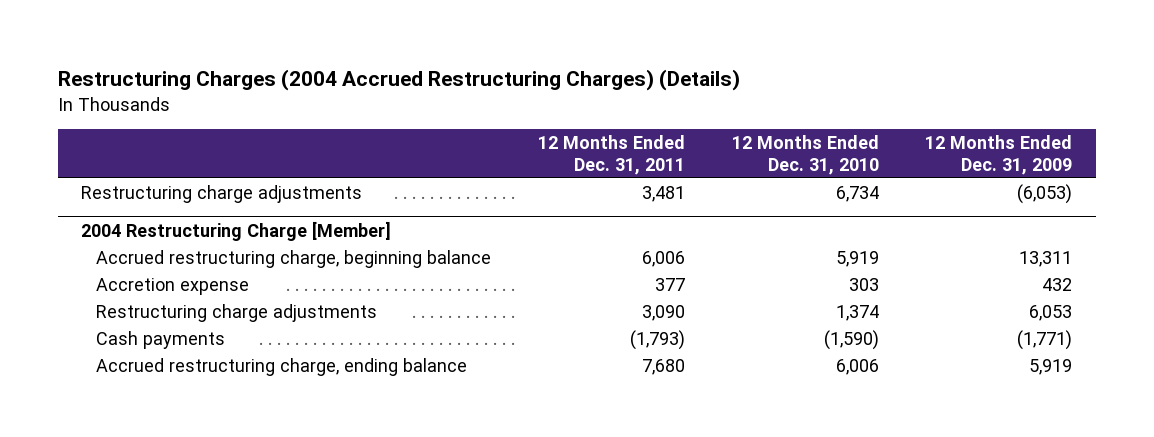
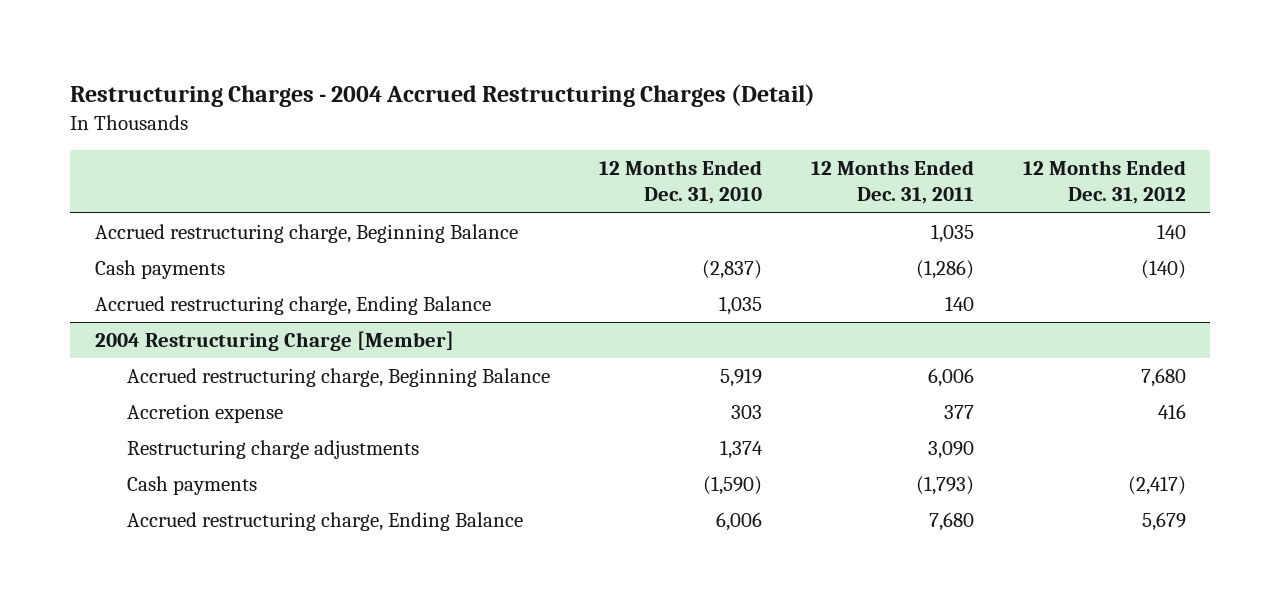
- Restructuring Charges (2004 Accrued Restructuring Charges) (Details)
+ Restructuring Charges - 2004 Accrued Restructuring Charges (Detail)
- | 12 Months Ended Dec. 31, 2011 | 12 Months Ended Dec. 31, 2010 | 12 Months Ended Dec. 31, 2009
+ | 12 Months Ended Dec. 31, 2010 | 12 Months Ended Dec. 31, 2011 | 12 Months Ended Dec. 31, 2012
- Restructuring charge adjustments | 3,481 | 6,734 | (6,053)
+ Accrued restructuring charge, Beginning Balance | | 1,035 | 140
+ Cash payments | (2,837) | (1,286) | (140)
+ Accrued restructuring charge, Ending Balance | 1,035 | 140 |
@ 2004 Restructuring Charge [Member]
- Accrued restructuring charge, beginning balance | 6,006 | 5,919 | 13,311
+ Accrued restructuring charge, Beginning Balance | 5,919 | 6,006 | 7,680
- Accrued restructuring charge, ending balance | 7,680 | 6,006 | 5,919
+ Accrued restructuring charge, Ending Balance | 6,006 | 7,680 | 5,679

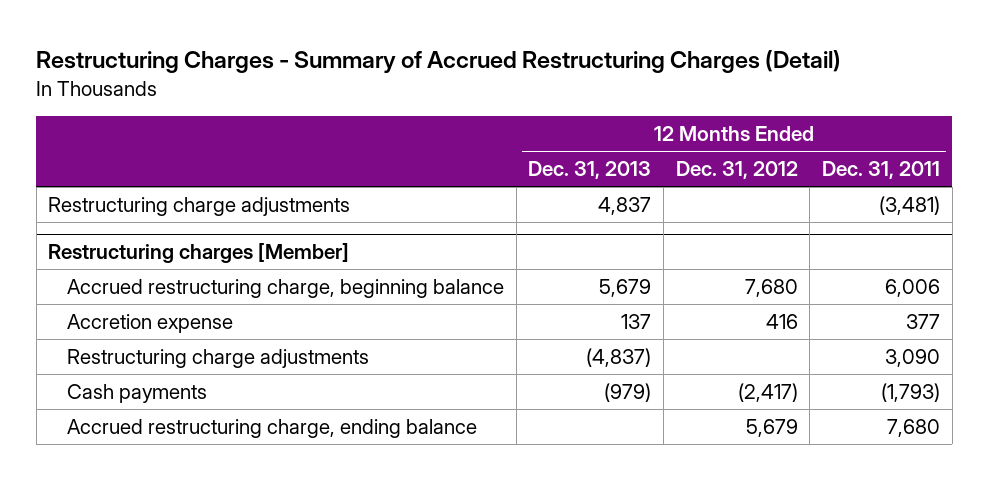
- Restructuring Charges - 2004 Accrued Restructuring Charges (Detail)
+ Restructuring Charges - Summary of Accrued Restructuring Charges (Detail)
- | 12 Months Ended Dec. 31, 2010 | 12 Months Ended Dec. 31, 2011 | 12 Months Ended Dec. 31, 2012
+ | 12 Months Ended Dec. 31, 2013 | 12 Months Ended Dec. 31, 2012 | 12 Months Ended Dec. 31, 2011
- Accrued restructuring charge, Beginning Balance | | 1,035 | 140
- Cash payments | (2,837) | (1,286) | (140)
- Accrued restructuring charge, Ending Balance | 1,035 | 140 |
- 2004 Restructuring Charge [Member]
- Accrued restructuring charge, Beginning Balance | 5,919 | 6,006 | 7,680
+ Restructuring charge adjustments | 4,837 | | (3,481)
+ Restructuring charges [Member]
+ Accrued restructuring charge, beginning balance | 5,679 | 7,680 | 6,006
- Accrued restructuring charge, Ending Balance | 6,006 | 7,680 | 5,679
+ Accrued restructuring charge, ending balance | | 5,679 | 7,680

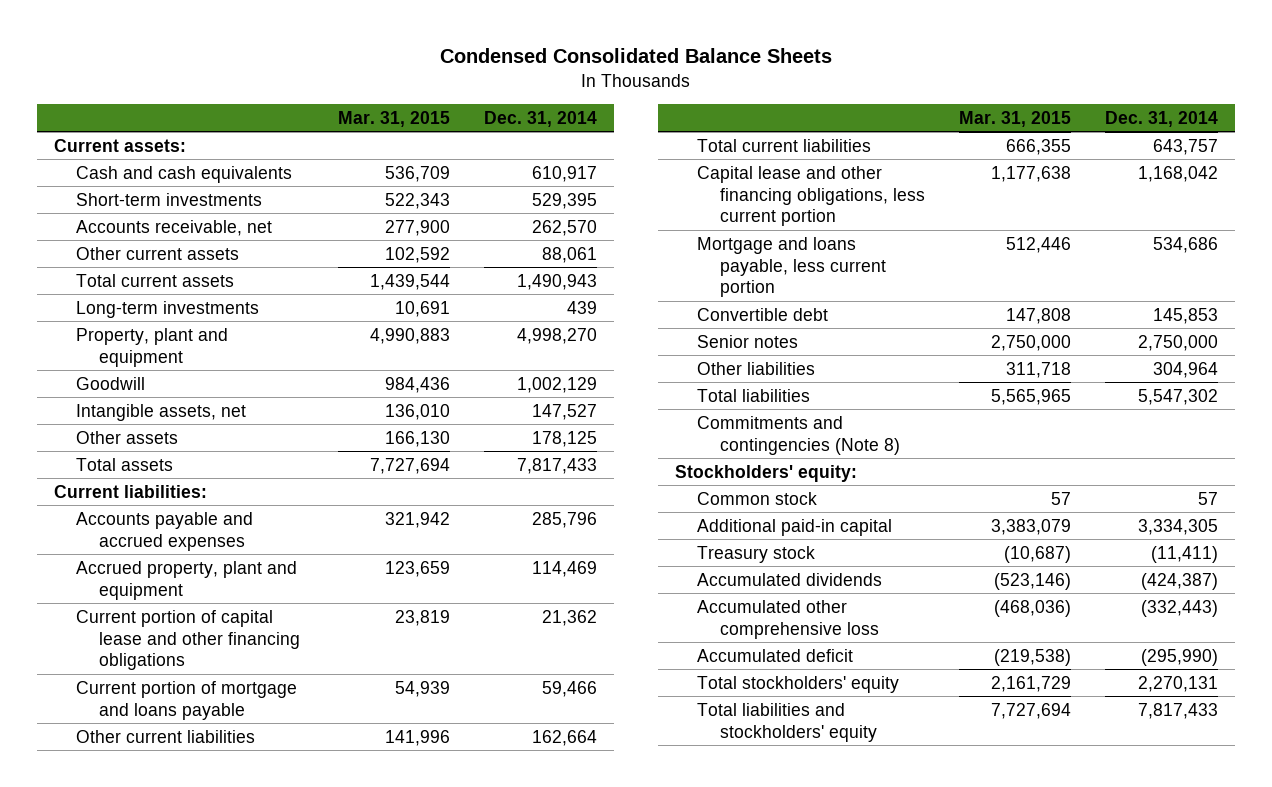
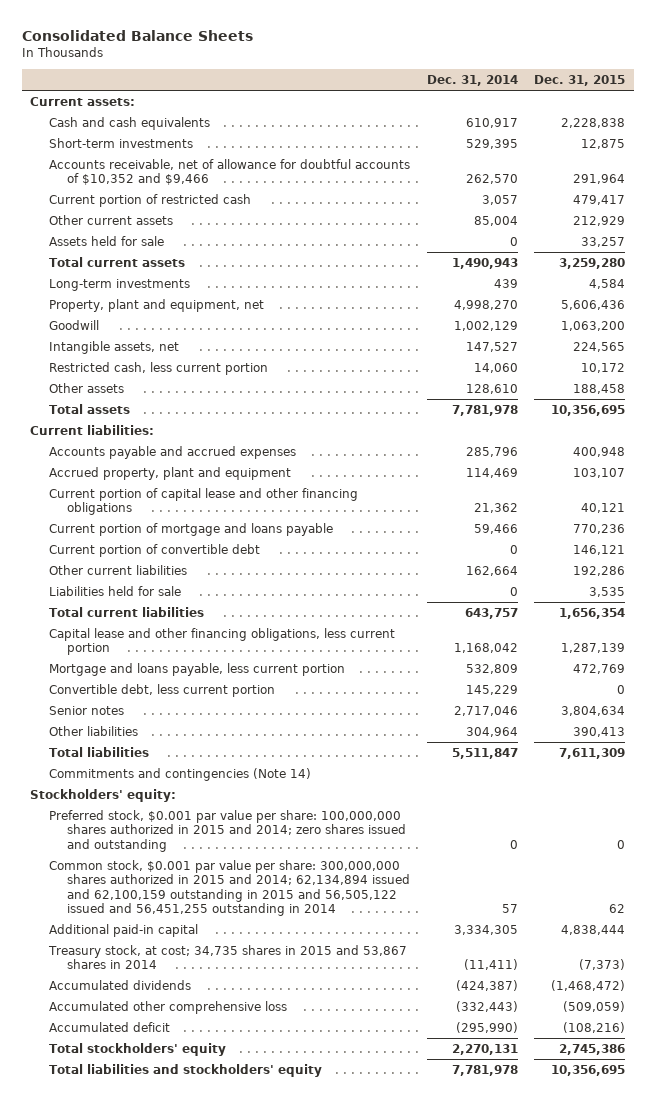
- Condensed Consolidated Balance Sheets
+ Consolidated Balance Sheets
- | Mar. 31, 2015 | Dec. 31, 2014
+ | Dec. 31, 2014 | Dec. 31, 2015
- Accounts receivable, net | 277,900 | 262,570
- Other current assets | 102,592 | 88,061
+ Accounts receivable, net of allowance for doubtful accounts of $10,352 and $9,466 | 262,570 | 291,964
+ Current portion of restricted cash | 3,057 | 479,417
+ Other current assets | 85,004 | 212,929
+ Assets held for sale | 0 | 33,257
- Property, plant and equipment | 4,990,883 | 4,998,270
+ Property, plant and equipment, net | 4,998,270 | 5,606,436
- Other assets | 166,130 | 178,125
- Total assets | 7,727,694 | 7,817,433
+ Restricted cash, less current portion | 14,060 | 10,172
+ Other assets | 128,610 | 188,458
+ Total assets | 7,781,978 | 10,356,695
+ Current portion of convertible debt | 0 | 146,121
+ Liabilities held for sale | 0 | 3,535
- Mortgage and loans payable, less current portion | 512,446 | 534,686
- Convertible debt | 147,808 | 145,853
- Senior notes | 2,750,000 | 2,750,000
+ Mortgage and loans payable, less current portion | 532,809 | 472,769
+ Convertible debt, less current portion | 145,229 | 0
+ Senior notes | 2,717,046 | 3,804,634
- Total liabilities | 5,565,965 | 5,547,302
- Commitments and contingencies (Note 8)
+ Total liabilities | 5,511,847 | 7,611,309
+ Commitments and contingencies (Note 14)
- Common stock | 57 | 57
+ Preferred stock, $0.001 par value per share: 100,000,000 shares authorized in 2015 and 2014; zero shares issued and outstanding | 0 | 0
+ Common stock, $0.001 par value per share: 300,000,000 shares authorized in 2015 and 2014; 62,134,894 issued and 62,100,159 outstanding in 2015 and 56,505,122 issued and 56,451,255 outstanding in 2014 | 57 | 62
- Treasury stock | (10,687) | (11,411)
+ Treasury stock, at cost; 34,735 shares in 2015 and 53,867 shares in 2014 | (11,411) | (7,373)
- Total liabilities and stockholders' equity | 7,727,694 | 7,817,433
+ Total liabilities and stockholders' equity | 7,781,978 | 10,356,695

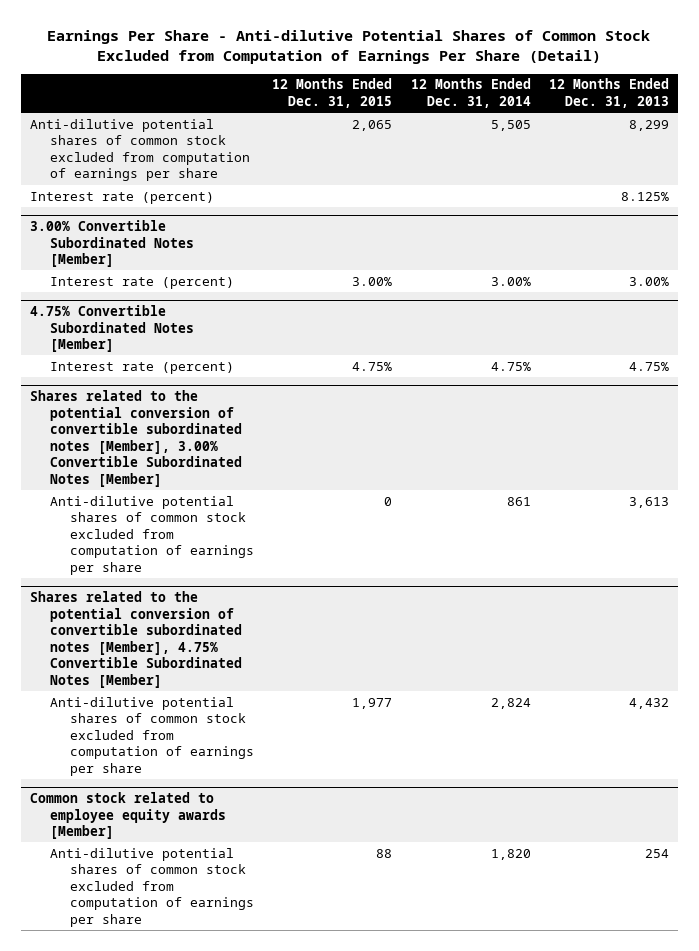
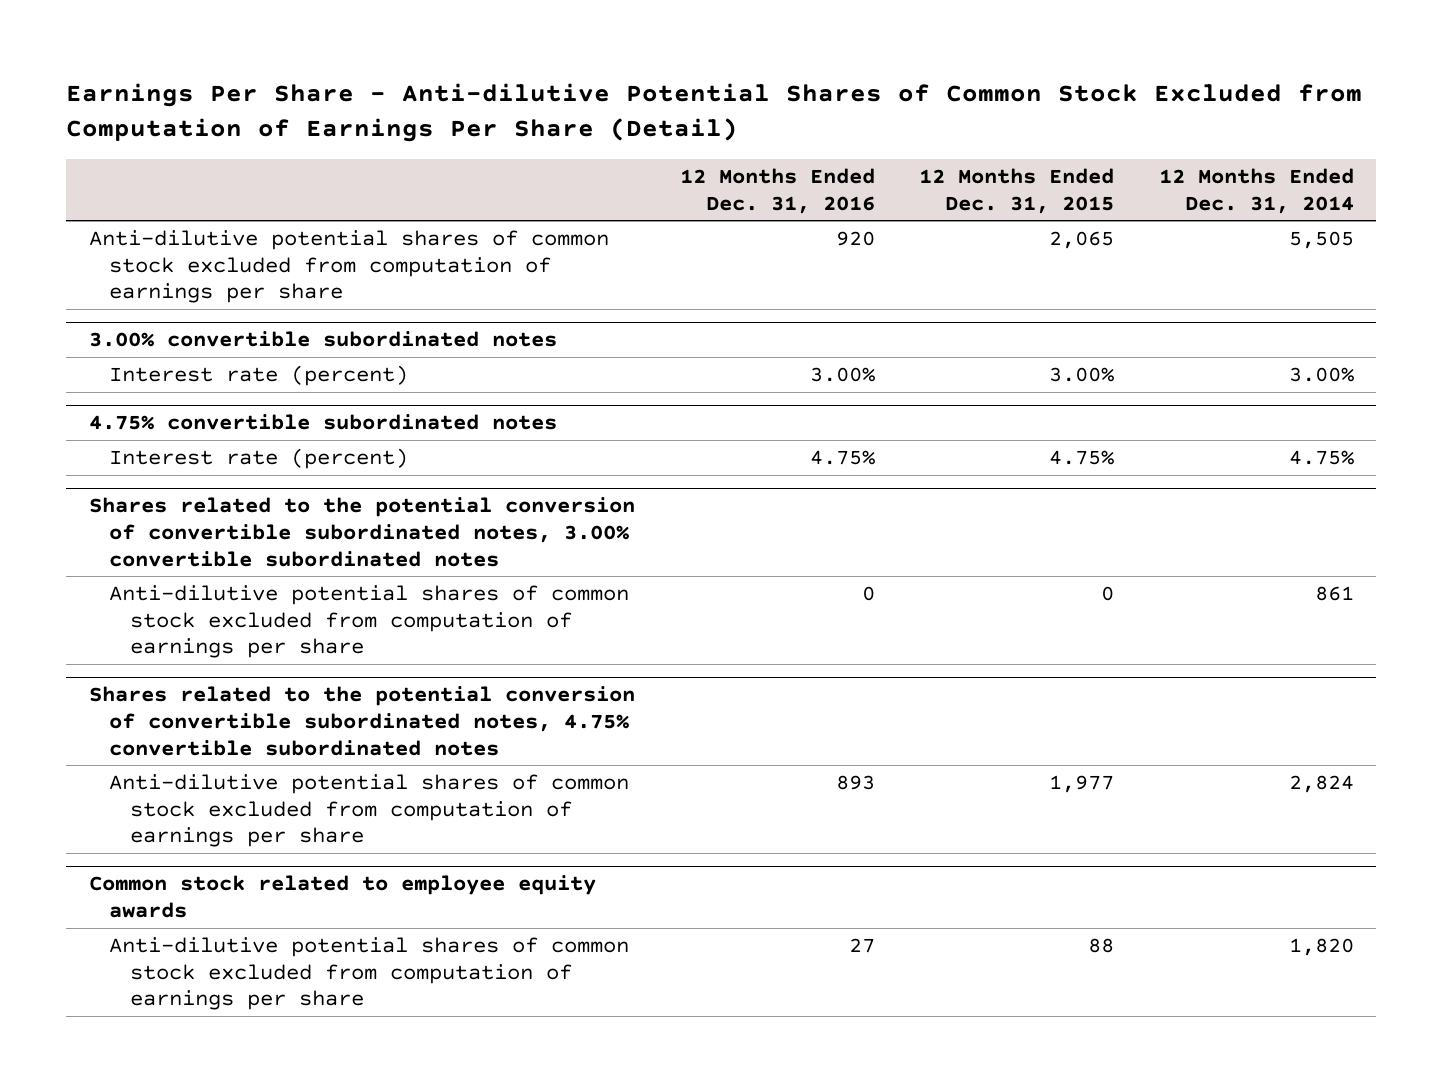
- | 12 Months Ended Dec. 31, 2015 | 12 Months Ended Dec. 31, 2014 | 12 Months Ended Dec. 31, 2013
+ | 12 Months Ended Dec. 31, 2016 | 12 Months Ended Dec. 31, 2015 | 12 Months Ended Dec. 31, 2014
- Interest rate (percent) | | | 8.125%
- 3.00% Convertible Subordinated Notes [Member]
+ 3.00% convertible subordinated notes
- 4.75% Convertible Subordinated Notes [Member]
+ 4.75% convertible subordinated notes
- Shares related to the potential conversion of convertible subordinated notes [Member], 3.00% Convertible Subordinated Notes [Member]
+ Shares related to the potential conversion of convertible subordinated notes, 3.00% convertible subordinated notes
- Shares related to the potential conversion of convertible subordinated notes [Member], 4.75% Convertible Subordinated Notes [Member]
+ Shares related to the potential conversion of convertible subordinated notes, 4.75% convertible subordinated notes
- Common stock related to employee equity awards [Member]
+ Common stock related to employee equity awards

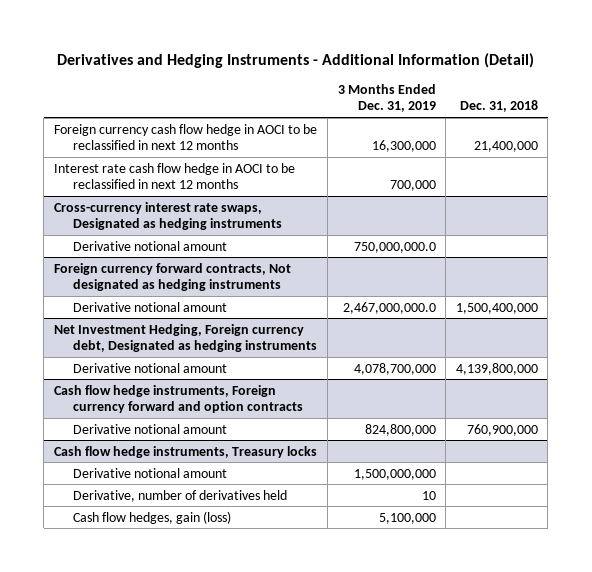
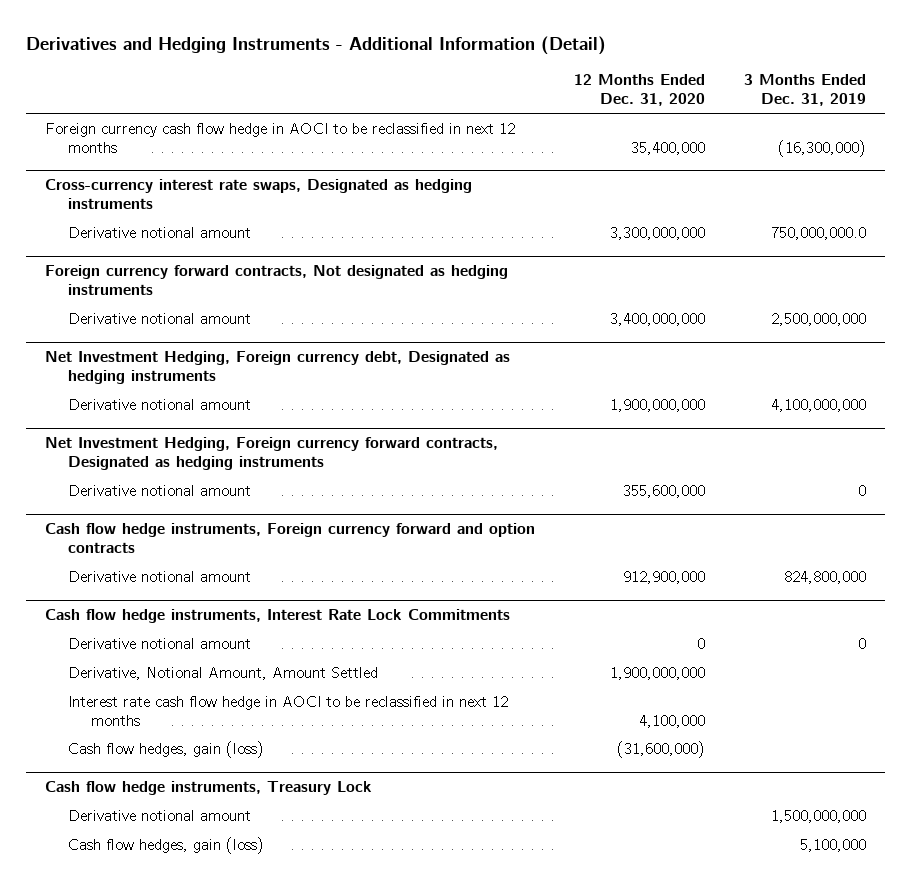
- | 3 Months Ended Dec. 31, 2019 | Dec. 31, 2018
+ | 12 Months Ended Dec. 31, 2020 | 3 Months Ended Dec. 31, 2019
- Foreign currency cash flow hedge in AOCI to be reclassified in next 12 months | 16,300,000 | 21,400,000
- Interest rate cash flow hedge in AOCI to be reclassified in next 12 months | 700,000 |
+ Foreign currency cash flow hedge in AOCI to be reclassified in next 12 months | 35,400,000 | (16,300,000)
@ Foreign currency forward contracts, Not designated as hedging instruments
- Derivative notional amount | 2,467,000,000.0 | 1,500,400,000
+ Derivative notional amount | 3,400,000,000 | 2,500,000,000
@ Net Investment Hedging, Foreign currency debt, Designated as hedging instruments
- Derivative notional amount | 4,078,700,000 | 4,139,800,000
+ Derivative notional amount | 1,900,000,000 | 4,100,000,000
+ Net Investment Hedging, Foreign currency forward contracts, Designated as hedging instruments
+ Derivative notional amount | 355,600,000 | 0
- Cash flow hedge instruments, Treasury locks
+ Cash flow hedge instruments, Interest Rate Lock Commitments
+ Derivative notional amount | 0 | 0
+ Derivative, Notional Amount, Amount Settled | 1,900,000,000 |
+ Interest rate cash flow hedge in AOCI to be reclassified in next 12 months | 4,100,000 |
+ Cash flow hedges, gain (loss) | (31,600,000) |
+ Cash flow hedge instruments, Treasury Lock
- Derivative, number of derivatives held | 10 |

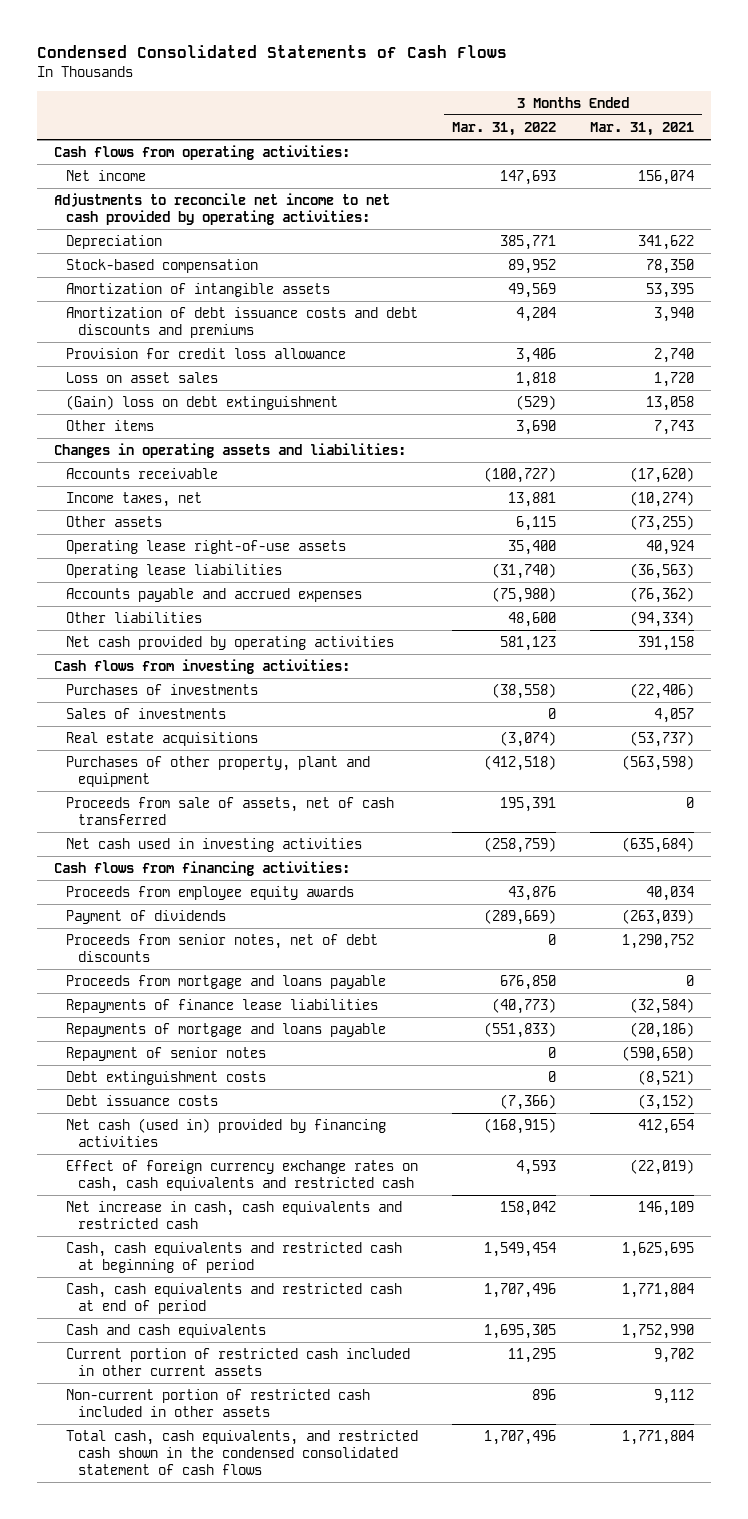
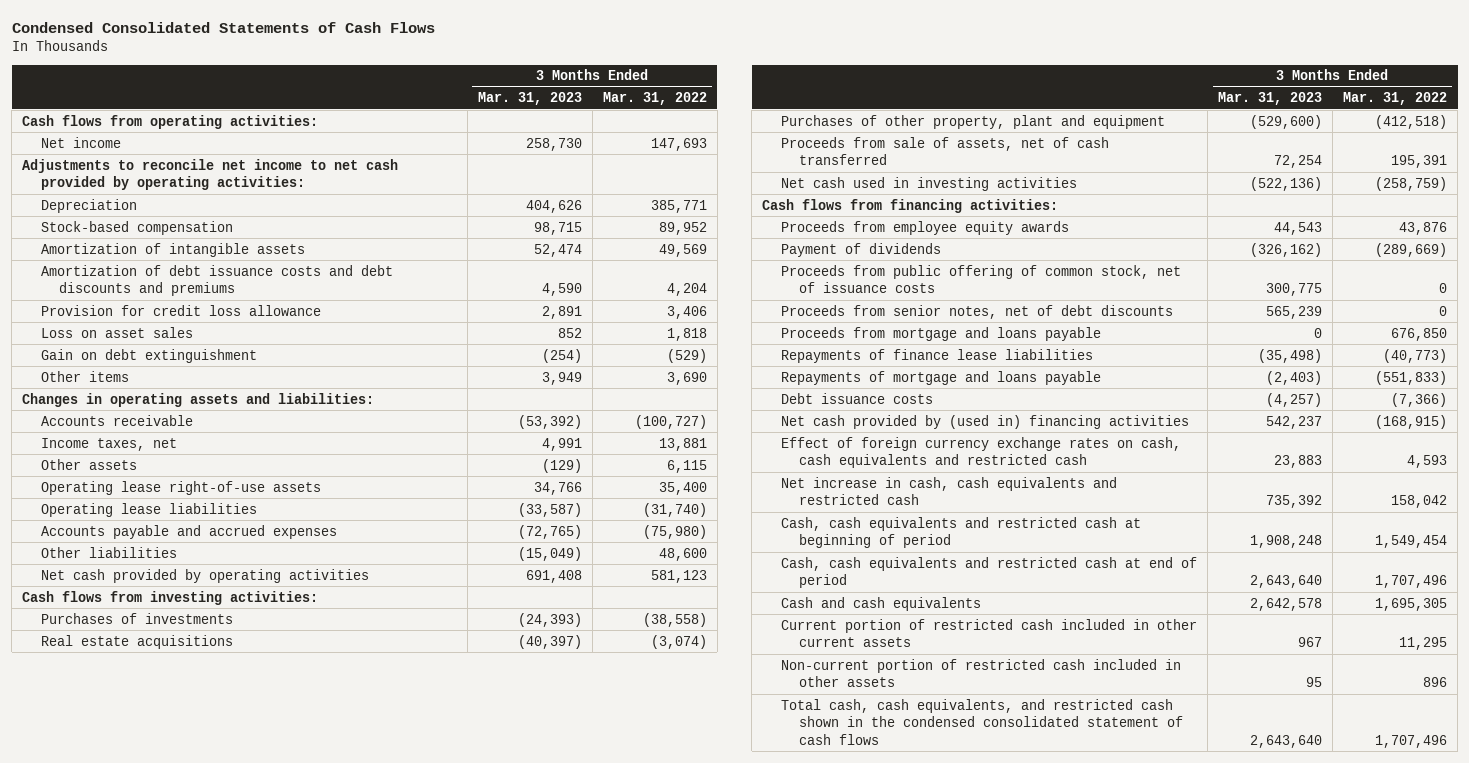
- | 3 Months Ended Mar. 31, 2022 | 3 Months Ended Mar. 31, 2021
+ | 3 Months Ended Mar. 31, 2023 | 3 Months Ended Mar. 31, 2022
- (Gain) loss on debt extinguishment | (529) | 13,058
+ Gain on debt extinguishment | (254) | (529)
- Sales of investments | 0 | 4,057
+ Proceeds from public offering of common stock, net of issuance costs | 300,775 | 0
- Repayment of senior notes | 0 | (590,650)
- Debt extinguishment costs | 0 | (8,521)
- Net cash (used in) provided by financing activities | (168,915) | 412,654
+ Net cash provided by (used in) financing activities | 542,237 | (168,915)

